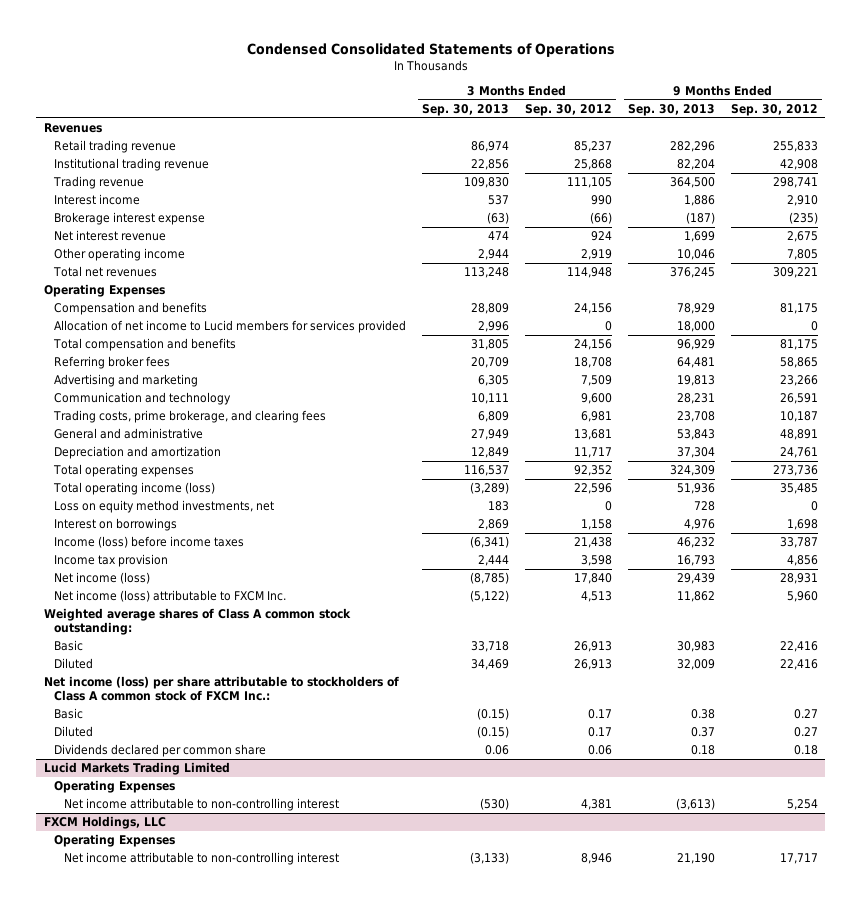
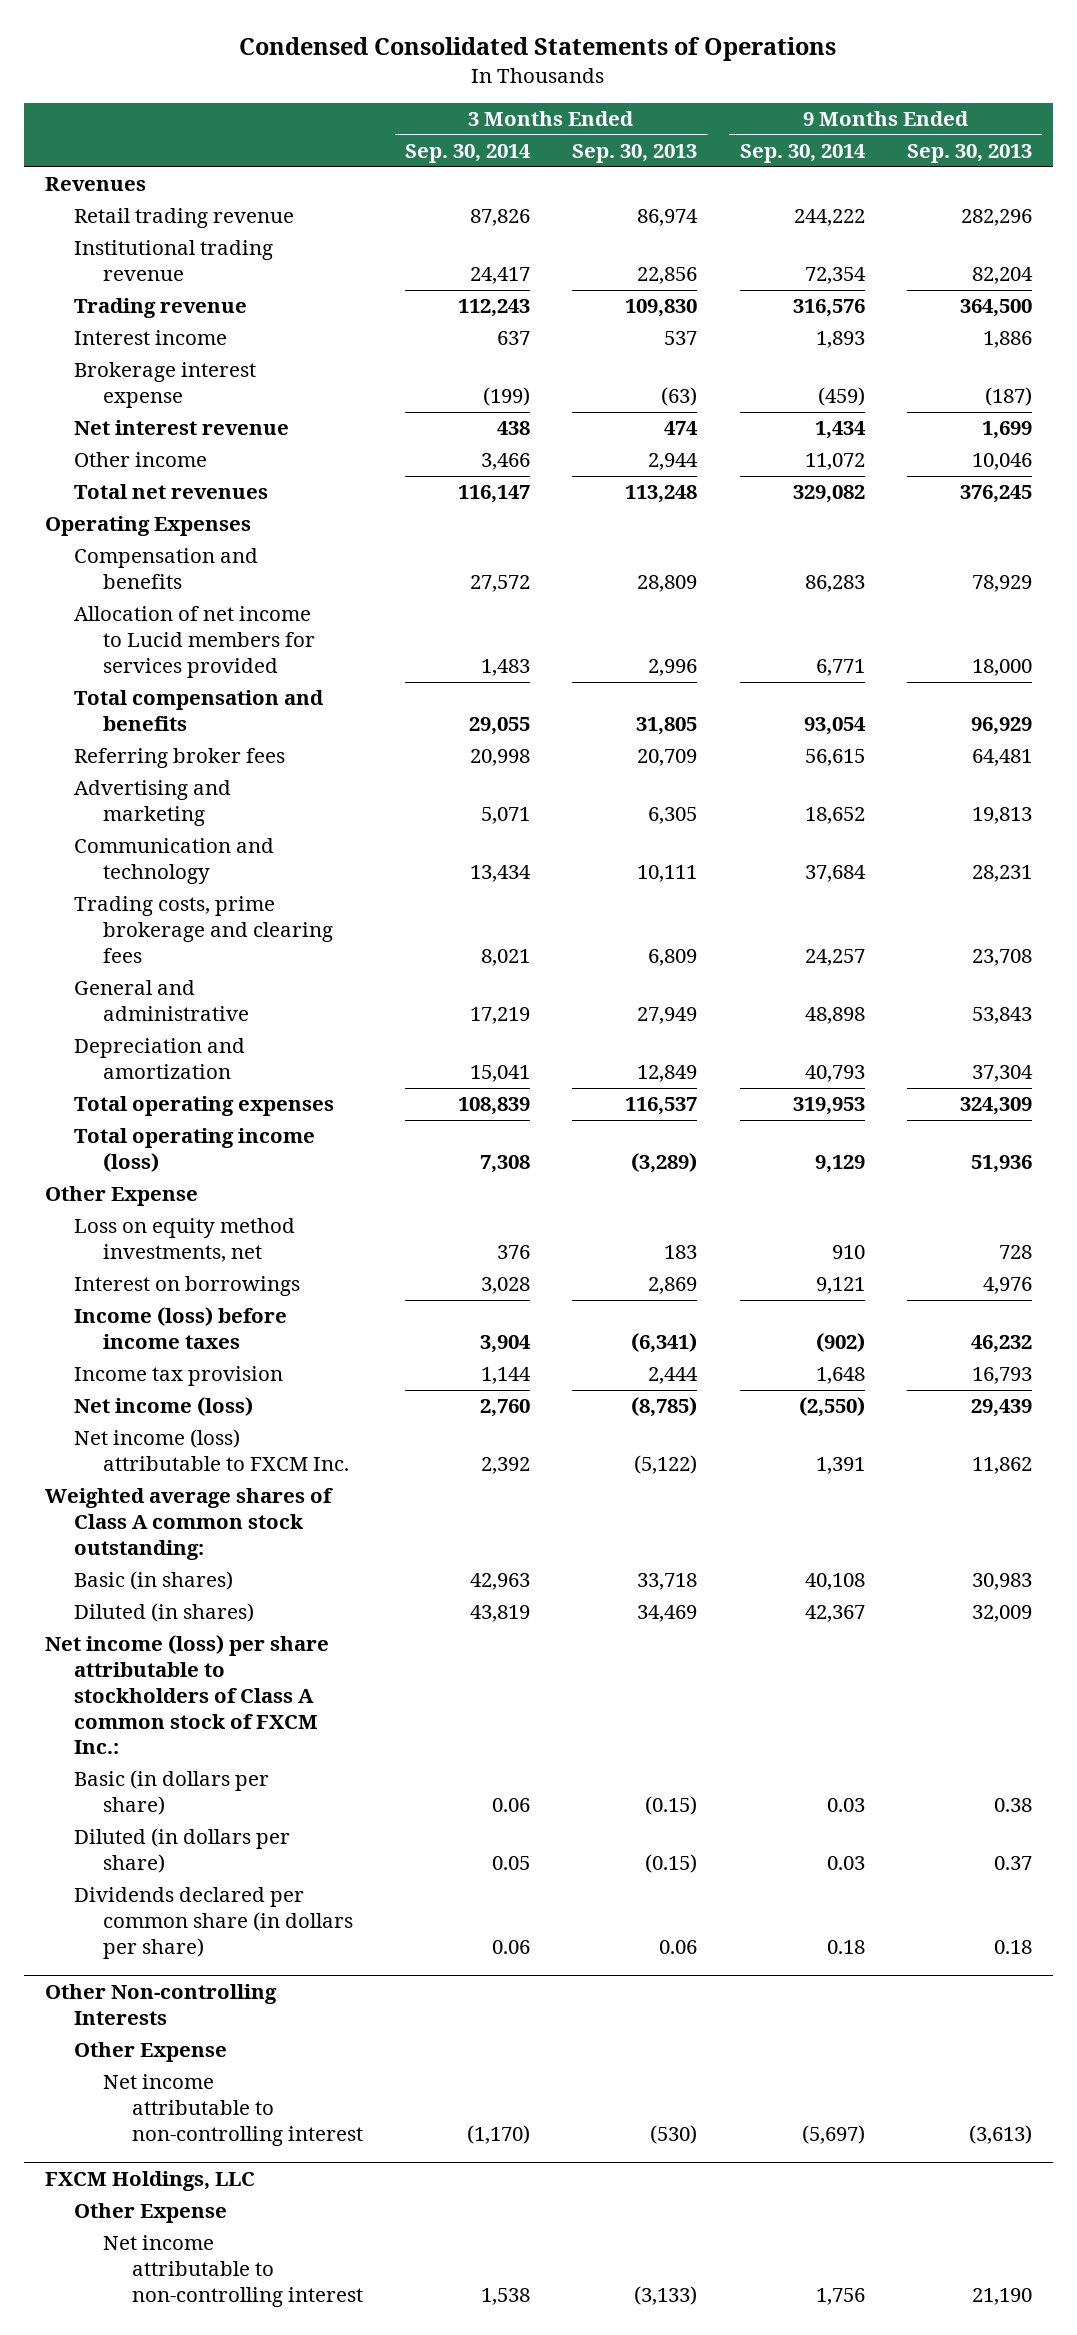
- | 3 Months Ended Sep. 30, 2013 | 3 Months Ended Sep. 30, 2012 | 9 Months Ended Sep. 30, 2013 | 9 Months Ended Sep. 30, 2012
+ | 3 Months Ended Sep. 30, 2014 | 3 Months Ended Sep. 30, 2013 | 9 Months Ended Sep. 30, 2014 | 9 Months Ended Sep. 30, 2013
- Other operating income | 2,944 | 2,919 | 10,046 | 7,805
+ Other income | 3,466 | 2,944 | 11,072 | 10,046
- Trading costs, prime brokerage, and clearing fees | 6,809 | 6,981 | 23,708 | 10,187
+ Trading costs, prime brokerage and clearing fees | 8,021 | 6,809 | 24,257 | 23,708
+ Other Expense
- Basic | 33,718 | 26,913 | 30,983 | 22,416
- Diluted | 34,469 | 26,913 | 32,009 | 22,416
+ Basic (in shares) | 42,963 | 33,718 | 40,108 | 30,983
+ Diluted (in shares) | 43,819 | 34,469 | 42,367 | 32,009
- Basic | (0.15) | 0.17 | 0.38 | 0.27
- Diluted | (0.15) | 0.17 | 0.37 | 0.27
- Dividends declared per common share | 0.06 | 0.06 | 0.18 | 0.18
- Lucid Markets Trading Limited
- Operating Expenses
+ Basic (in dollars per share) | 0.06 | (0.15) | 0.03 | 0.38
+ Diluted (in dollars per share) | 0.05 | (0.15) | 0.03 | 0.37
+ Dividends declared per common share (in dollars per share) | 0.06 | 0.06 | 0.18 | 0.18
+ Other Non-controlling Interests
+ Other Expense
@ FXCM Holdings, LLC
- Operating Expenses
+ Other Expense

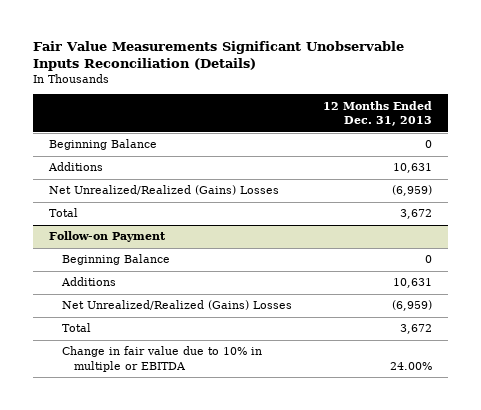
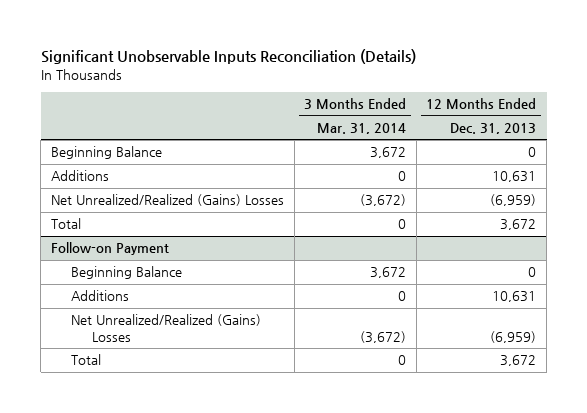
- Fair Value Measurements Significant Unobservable Inputs Reconciliation (Details)
+ Significant Unobservable Inputs Reconciliation (Details)
- | 12 Months Ended Dec. 31, 2013
+ | 3 Months Ended Mar. 31, 2014 | 12 Months Ended Dec. 31, 2013
@ Follow-on Payment
- Change in fair value due to 10% in multiple or EBITDA | 24.00%

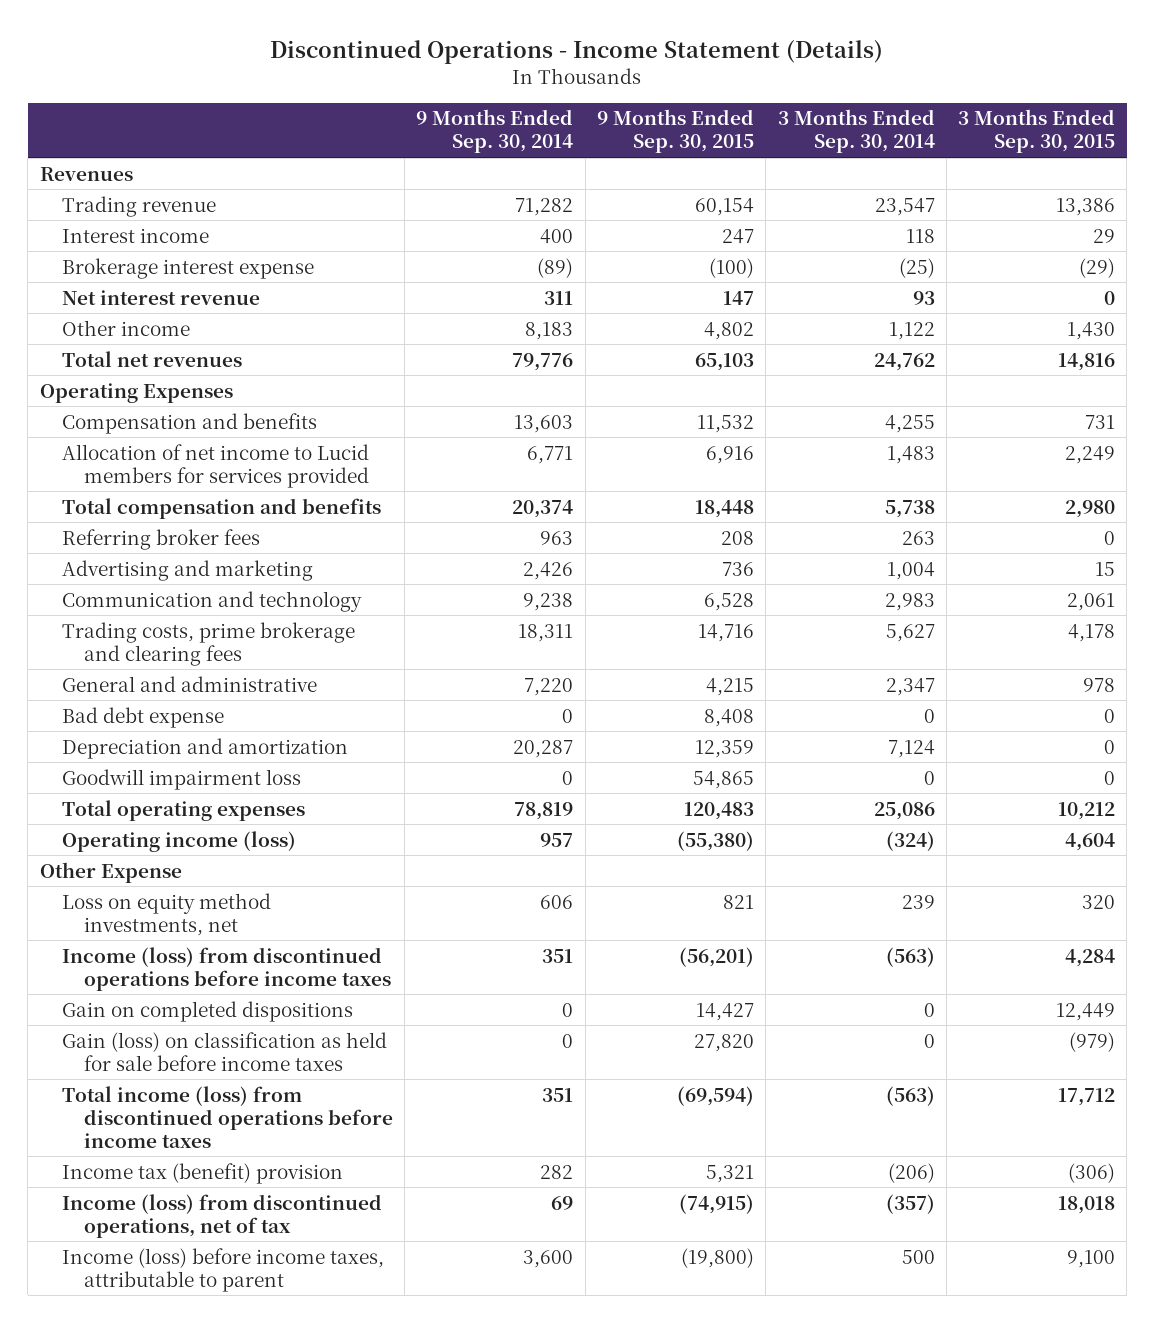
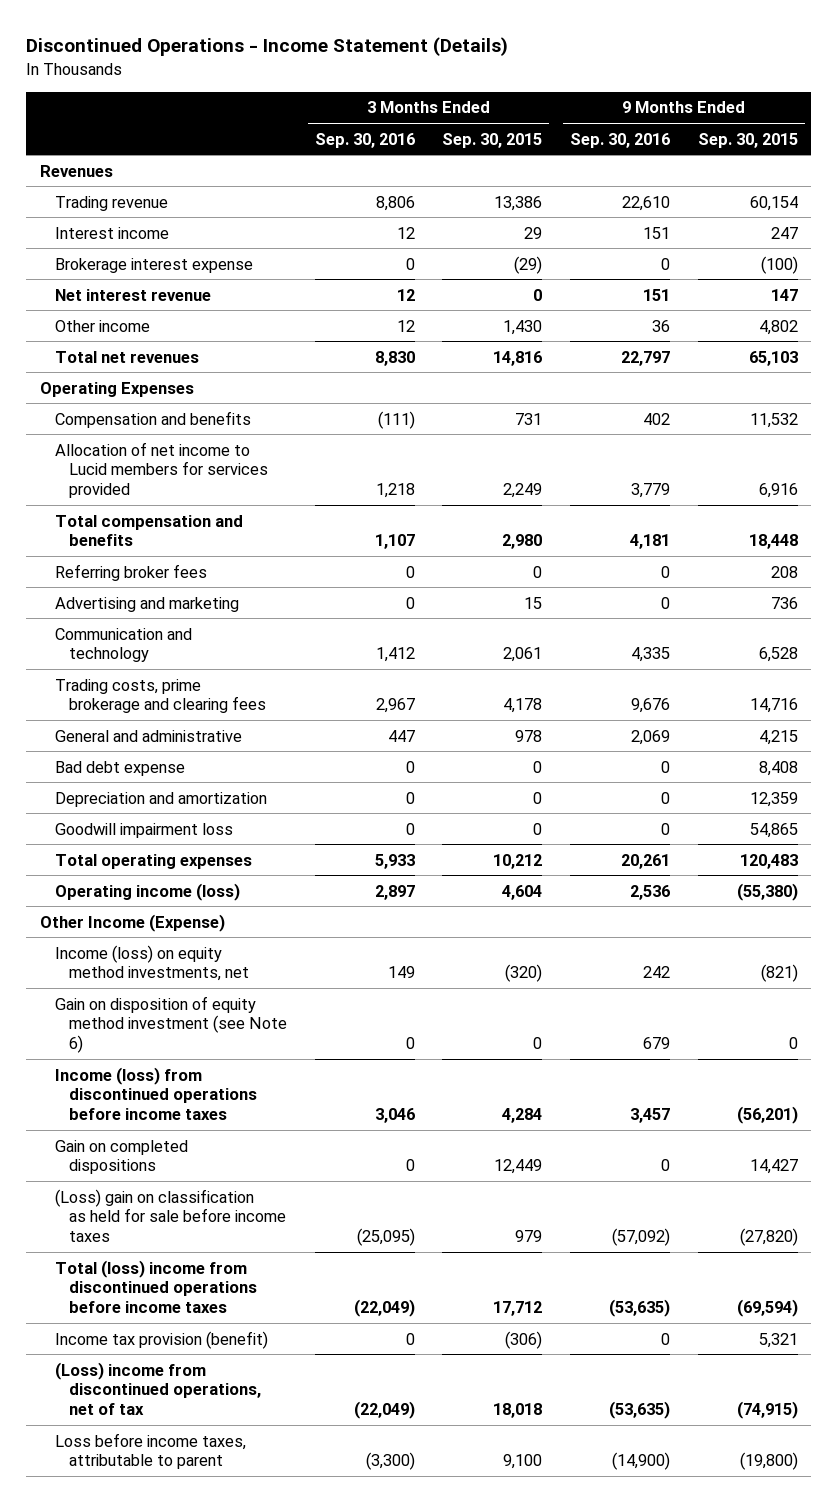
- | 9 Months Ended Sep. 30, 2014 | 9 Months Ended Sep. 30, 2015 | 3 Months Ended Sep. 30, 2014 | 3 Months Ended Sep. 30, 2015
+ | 3 Months Ended Sep. 30, 2016 | 3 Months Ended Sep. 30, 2015 | 9 Months Ended Sep. 30, 2016 | 9 Months Ended Sep. 30, 2015
- Other Expense
- Loss on equity method investments, net | 606 | 821 | 239 | 320
+ Other Income (Expense)
+ Income (loss) on equity method investments, net | 149 | (320) | 242 | (821)
+ Gain on disposition of equity method investment (see Note 6) | 0 | 0 | 679 | 0
- Gain (loss) on classification as held for sale before income taxes | 0 | 27,820 | 0 | (979)
- Total income (loss) from discontinued operations before income taxes | 351 | (69,594) | (563) | 17,712
- Income tax (benefit) provision | 282 | 5,321 | (206) | (306)
- Income (loss) from discontinued operations, net of tax | 69 | (74,915) | (357) | 18,018
- Income (loss) before income taxes, attributable to parent | 3,600 | (19,800) | 500 | 9,100
+ (Loss) gain on classification as held for sale before income taxes | (25,095) | 979 | (57,092) | (27,820)
+ Total (loss) income from discontinued operations before income taxes | (22,049) | 17,712 | (53,635) | (69,594)
+ Income tax provision (benefit) | 0 | (306) | 0 | 5,321
+ (Loss) income from discontinued operations, net of tax | (22,049) | 18,018 | (53,635) | (74,915)
+ Loss before income taxes, attributable to parent | (3,300) | 9,100 | (14,900) | (19,800)

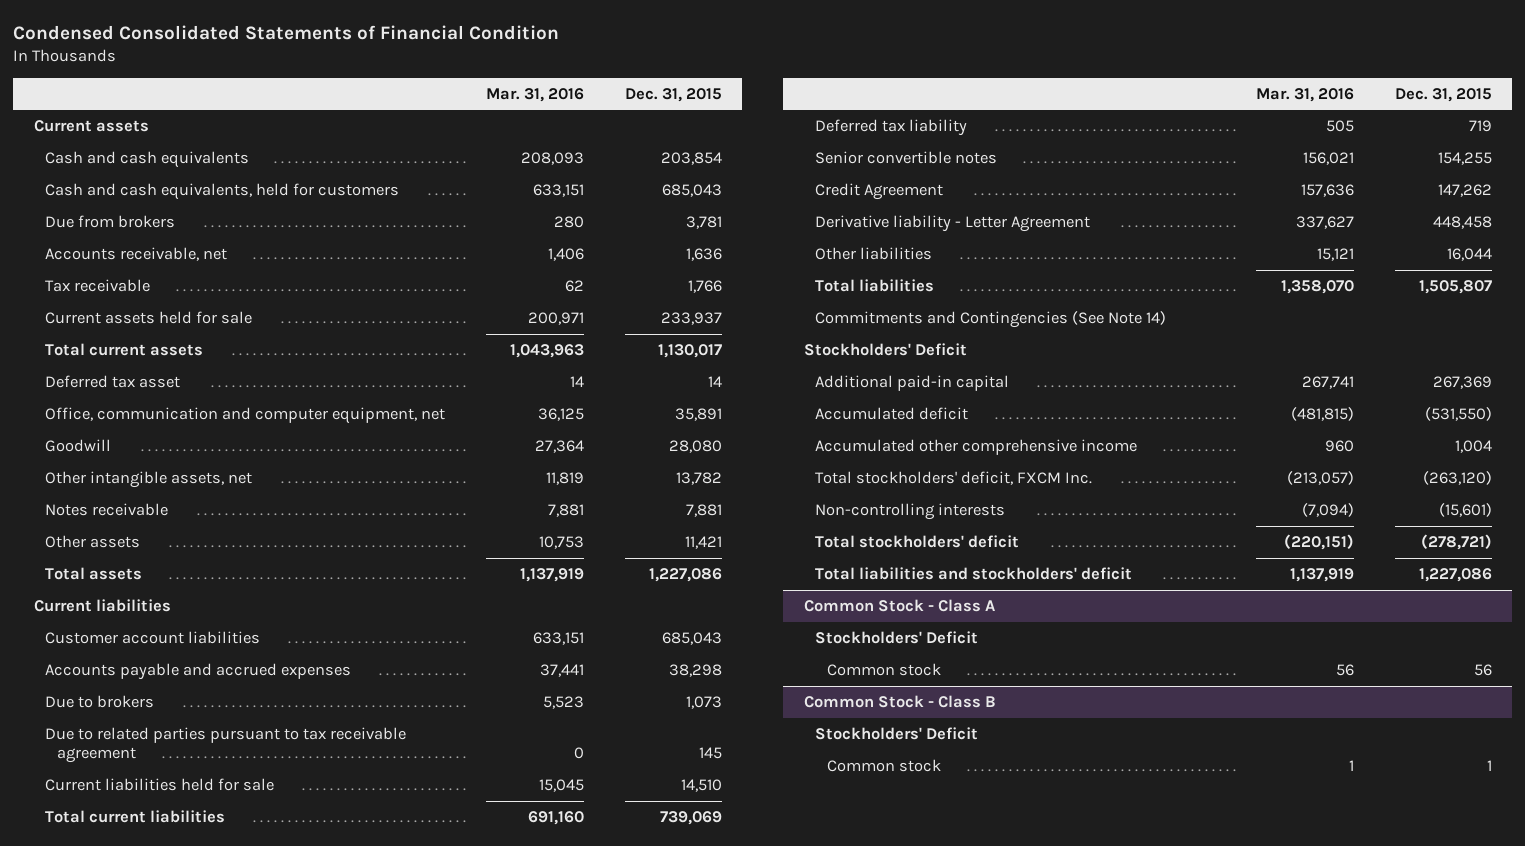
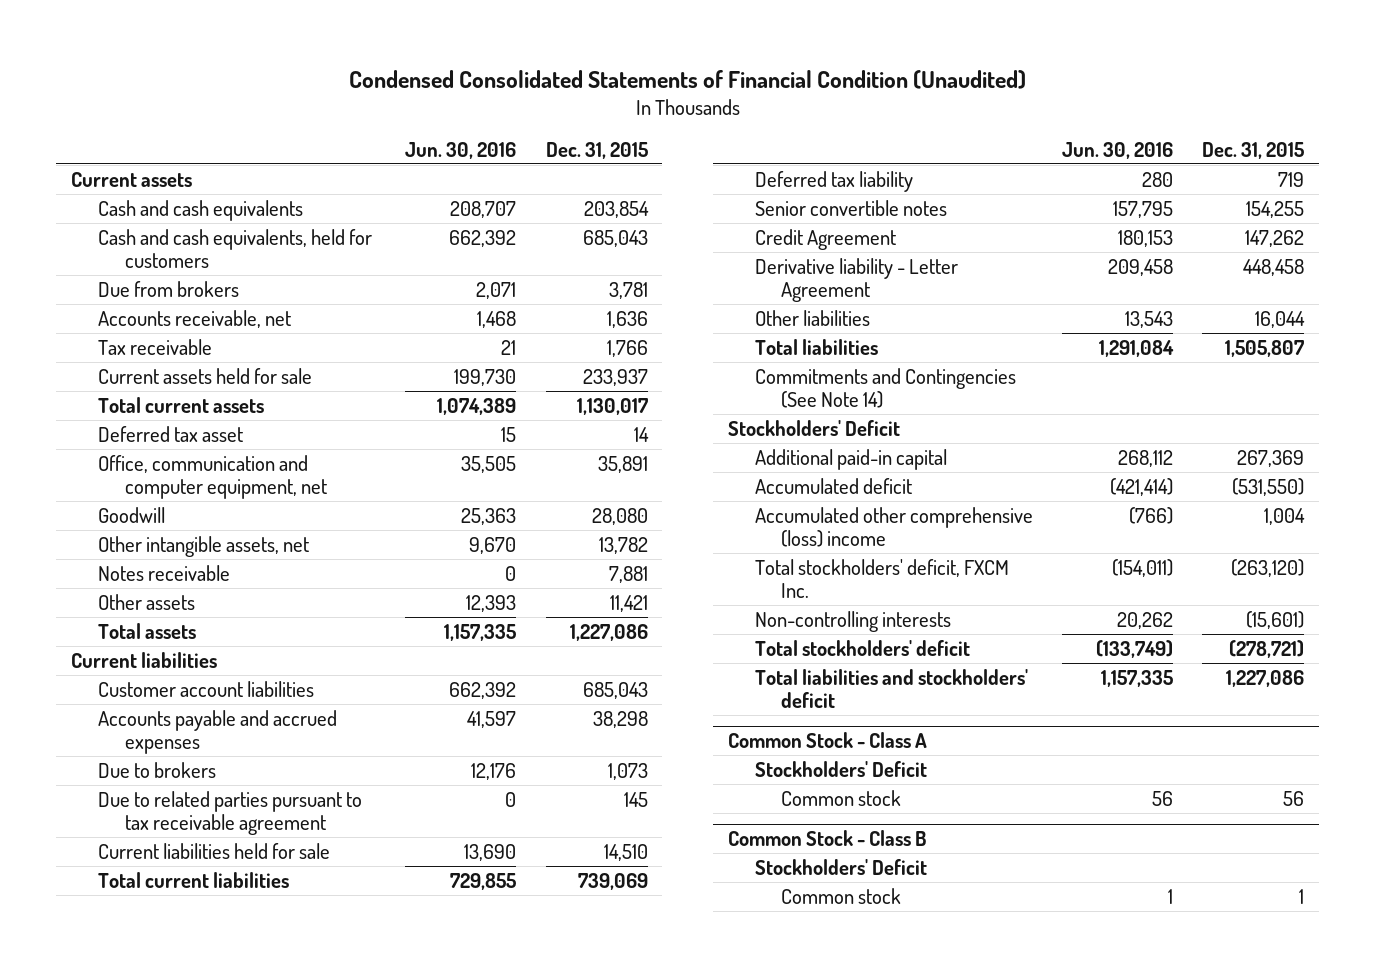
- Condensed Consolidated Statements of Financial Condition
+ Condensed Consolidated Statements of Financial Condition (Unaudited)
- | Mar. 31, 2016 | Dec. 31, 2015
+ | Jun. 30, 2016 | Dec. 31, 2015
- Accumulated other comprehensive income | 960 | 1,004
+ Accumulated other comprehensive (loss) income | (766) | 1,004

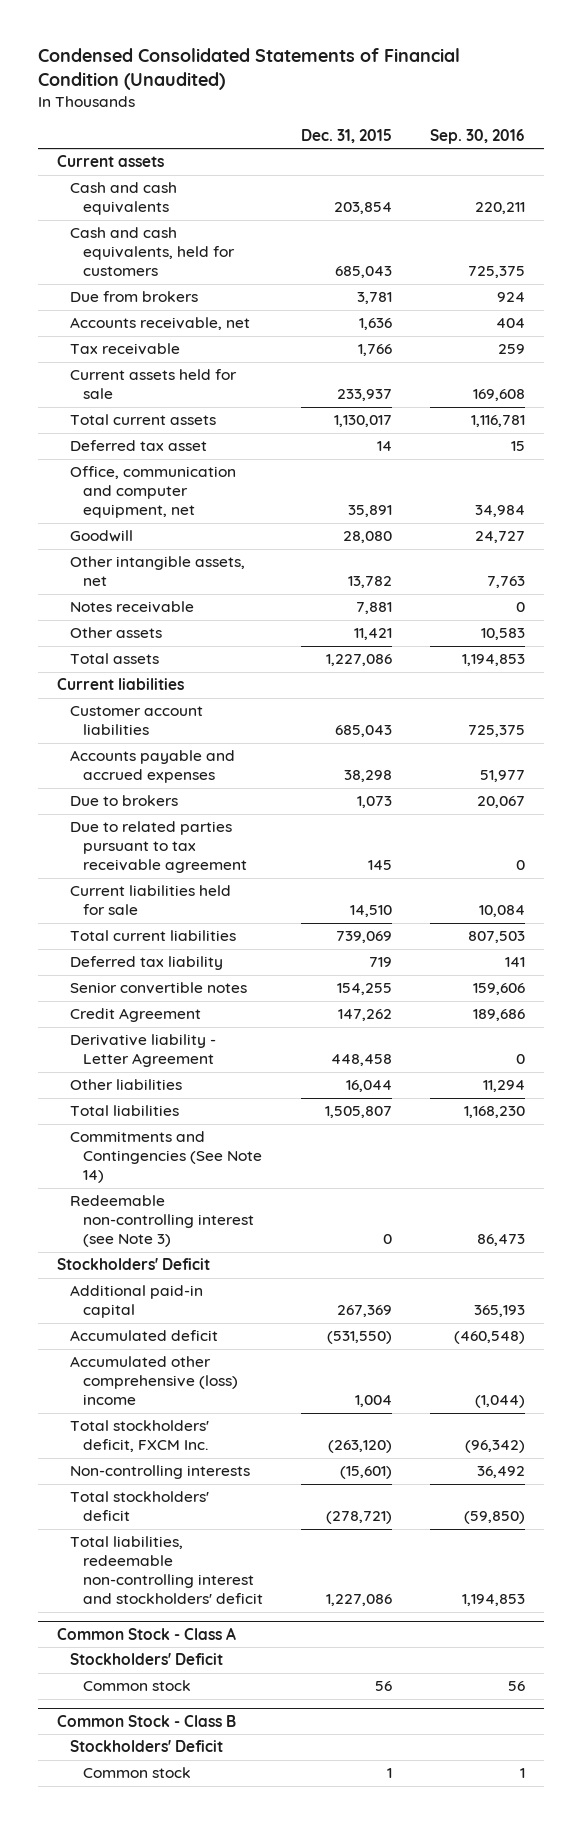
- | Jun. 30, 2016 | Dec. 31, 2015
+ | Dec. 31, 2015 | Sep. 30, 2016
+ Redeemable non-controlling interest (see Note 3) | 0 | 86,473
- Total liabilities and stockholders' deficit | 1,157,335 | 1,227,086
+ Total liabilities, redeemable non-controlling interest and stockholders' deficit | 1,227,086 | 1,194,853

